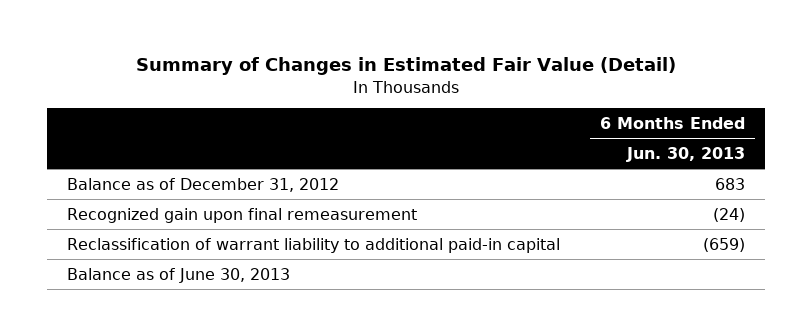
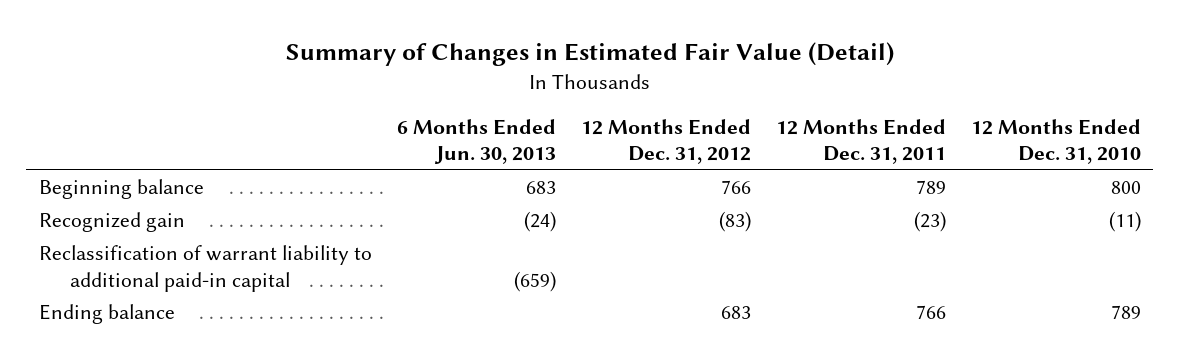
- | 6 Months Ended Jun. 30, 2013
+ | 6 Months Ended Jun. 30, 2013 | 12 Months Ended Dec. 31, 2012 | 12 Months Ended Dec. 31, 2011 | 12 Months Ended Dec. 31, 2010
- Balance as of December 31, 2012 | 683
- Recognized gain upon final remeasurement | (24)
+ Beginning balance | 683 | 766 | 789 | 800
+ Recognized gain | (24) | (83) | (23) | (11)
- Balance as of June 30, 2013
+ Ending balance | | 683 | 766 | 789

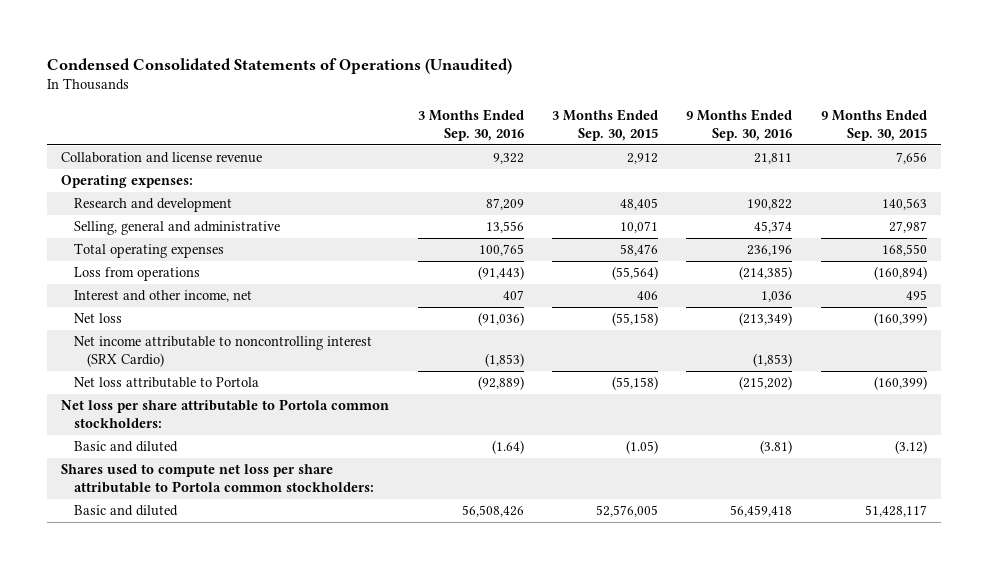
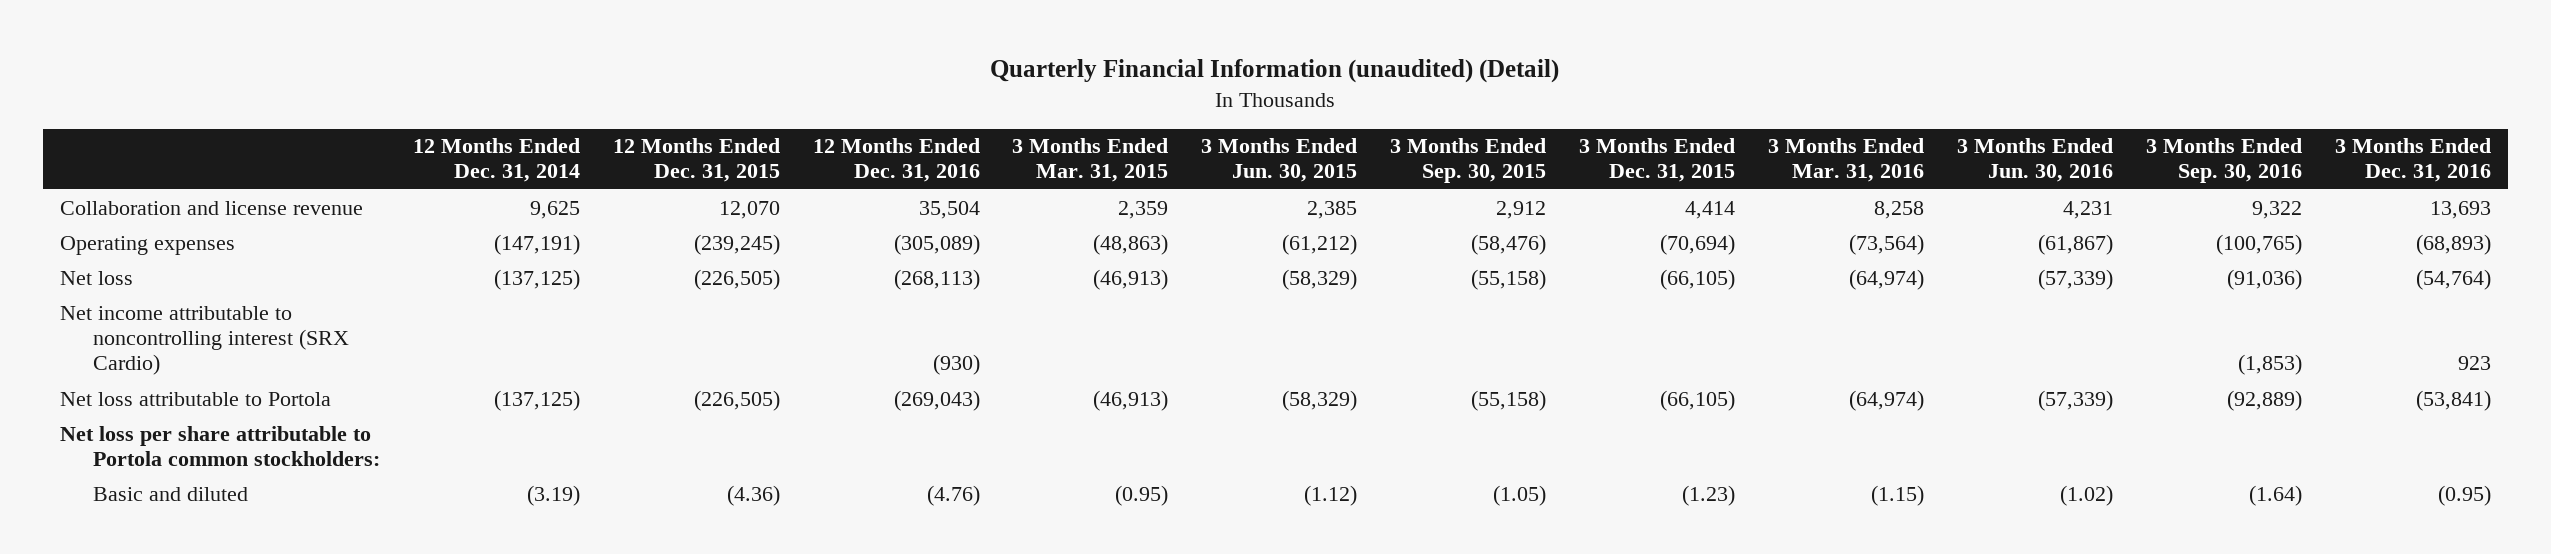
- Condensed Consolidated Statements of Operations (Unaudited)
+ Quarterly Financial Information (unaudited) (Detail)
- | 3 Months Ended Sep. 30, 2016 | 3 Months Ended Sep. 30, 2015 | 9 Months Ended Sep. 30, 2016 | 9 Months Ended Sep. 30, 2015
+ | 12 Months Ended Dec. 31, 2014 | 12 Months Ended Dec. 31, 2015 | 12 Months Ended Dec. 31, 2016 | 3 Months Ended Mar. 31, 2015 | 3 Months Ended Jun. 30, 2015 | 3 Months Ended Sep. 30, 2015 | 3 Months Ended Dec. 31, 2015 | 3 Months Ended Mar. 31, 2016 | 3 Months Ended Jun. 30, 2016 | 3 Months Ended Sep. 30, 2016 | 3 Months Ended Dec. 31, 2016
- Operating expenses:
- Research and development | 87,209 | 48,405 | 190,822 | 140,563
- Selling, general and administrative | 13,556 | 10,071 | 45,374 | 27,987
- Total operating expenses | 100,765 | 58,476 | 236,196 | 168,550
- Loss from operations | (91,443) | (55,564) | (214,385) | (160,894)
- Interest and other income, net | 407 | 406 | 1,036 | 495
+ Operating expenses | (147,191) | (239,245) | (305,089) | (48,863) | (61,212) | (58,476) | (70,694) | (73,564) | (61,867) | (100,765) | (68,893)
- Shares used to compute net loss per share attributable to Portola common stockholders:
- Basic and diluted | 56,508,426 | 52,576,005 | 56,459,418 | 51,428,117

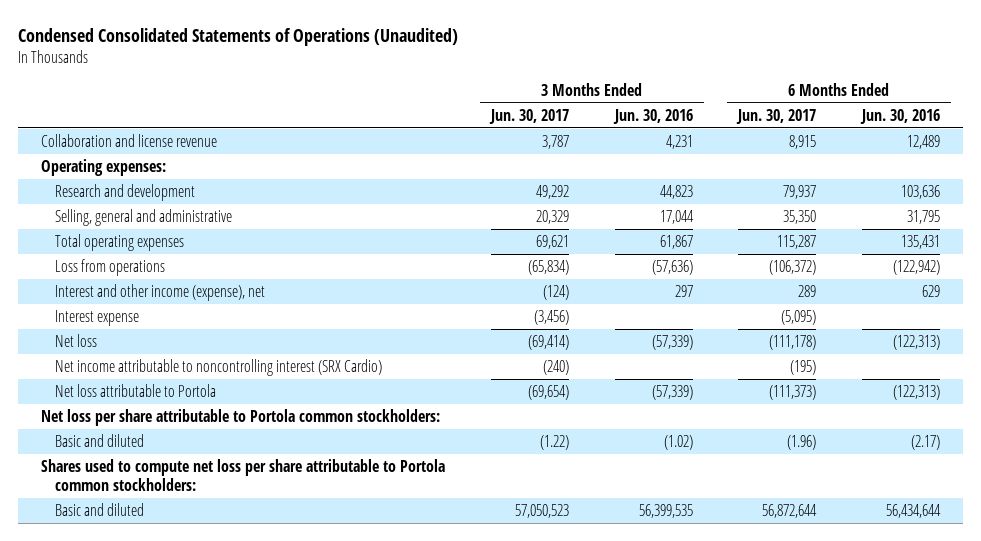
- Quarterly Financial Information (unaudited) (Detail)
+ Condensed Consolidated Statements of Operations (Unaudited)
- | 12 Months Ended Dec. 31, 2014 | 12 Months Ended Dec. 31, 2015 | 12 Months Ended Dec. 31, 2016 | 3 Months Ended Mar. 31, 2015 | 3 Months Ended Jun. 30, 2015 | 3 Months Ended Sep. 30, 2015 | 3 Months Ended Dec. 31, 2015 | 3 Months Ended Mar. 31, 2016 | 3 Months Ended Jun. 30, 2016 | 3 Months Ended Sep. 30, 2016 | 3 Months Ended Dec. 31, 2016
+ | 3 Months Ended Jun. 30, 2017 | 3 Months Ended Jun. 30, 2016 | 6 Months Ended Jun. 30, 2017 | 6 Months Ended Jun. 30, 2016
- Operating expenses | (147,191) | (239,245) | (305,089) | (48,863) | (61,212) | (58,476) | (70,694) | (73,564) | (61,867) | (100,765) | (68,893)
+ Operating expenses:
+ Research and development | 49,292 | 44,823 | 79,937 | 103,636
+ Selling, general and administrative | 20,329 | 17,044 | 35,350 | 31,795
+ Total operating expenses | 69,621 | 61,867 | 115,287 | 135,431
+ Loss from operations | (65,834) | (57,636) | (106,372) | (122,942)
+ Interest and other income (expense), net | (124) | 297 | 289 | 629
+ Interest expense | (3,456) | | (5,095) |
+ Shares used to compute net loss per share attributable to Portola common stockholders:
+ Basic and diluted | 57,050,523 | 56,399,535 | 56,872,644 | 56,434,644

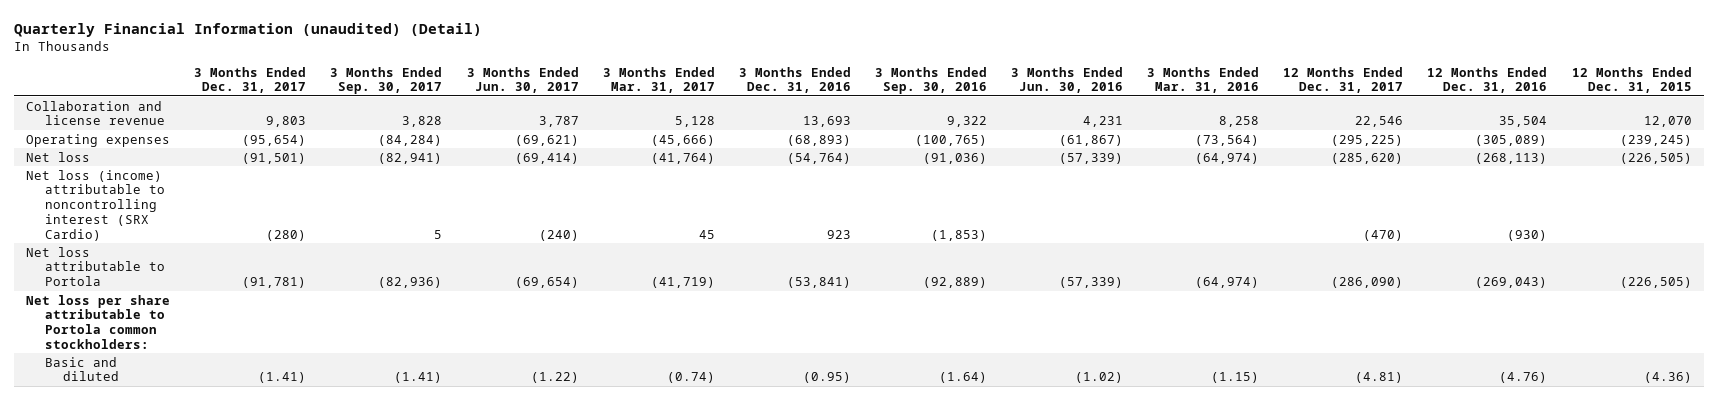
- Condensed Consolidated Statements of Operations (Unaudited)
+ Quarterly Financial Information (unaudited) (Detail)
- | 3 Months Ended Jun. 30, 2017 | 3 Months Ended Jun. 30, 2016 | 6 Months Ended Jun. 30, 2017 | 6 Months Ended Jun. 30, 2016
+ | 3 Months Ended Dec. 31, 2017 | 3 Months Ended Sep. 30, 2017 | 3 Months Ended Jun. 30, 2017 | 3 Months Ended Mar. 31, 2017 | 3 Months Ended Dec. 31, 2016 | 3 Months Ended Sep. 30, 2016 | 3 Months Ended Jun. 30, 2016 | 3 Months Ended Mar. 31, 2016 | 12 Months Ended Dec. 31, 2017 | 12 Months Ended Dec. 31, 2016 | 12 Months Ended Dec. 31, 2015
- Operating expenses:
- Research and development | 49,292 | 44,823 | 79,937 | 103,636
- Selling, general and administrative | 20,329 | 17,044 | 35,350 | 31,795
- Total operating expenses | 69,621 | 61,867 | 115,287 | 135,431
- Loss from operations | (65,834) | (57,636) | (106,372) | (122,942)
- Interest and other income (expense), net | (124) | 297 | 289 | 629
- Interest expense | (3,456) | | (5,095) |
+ Operating expenses | (95,654) | (84,284) | (69,621) | (45,666) | (68,893) | (100,765) | (61,867) | (73,564) | (295,225) | (305,089) | (239,245)
- Net income attributable to noncontrolling interest (SRX Cardio) | (240) | | (195) |
+ Net loss (income) attributable to noncontrolling interest (SRX Cardio) | (280) | 5 | (240) | 45 | 923 | (1,853) | | | (470) | (930) |
- Shares used to compute net loss per share attributable to Portola common stockholders:
- Basic and diluted | 57,050,523 | 56,399,535 | 56,872,644 | 56,434,644

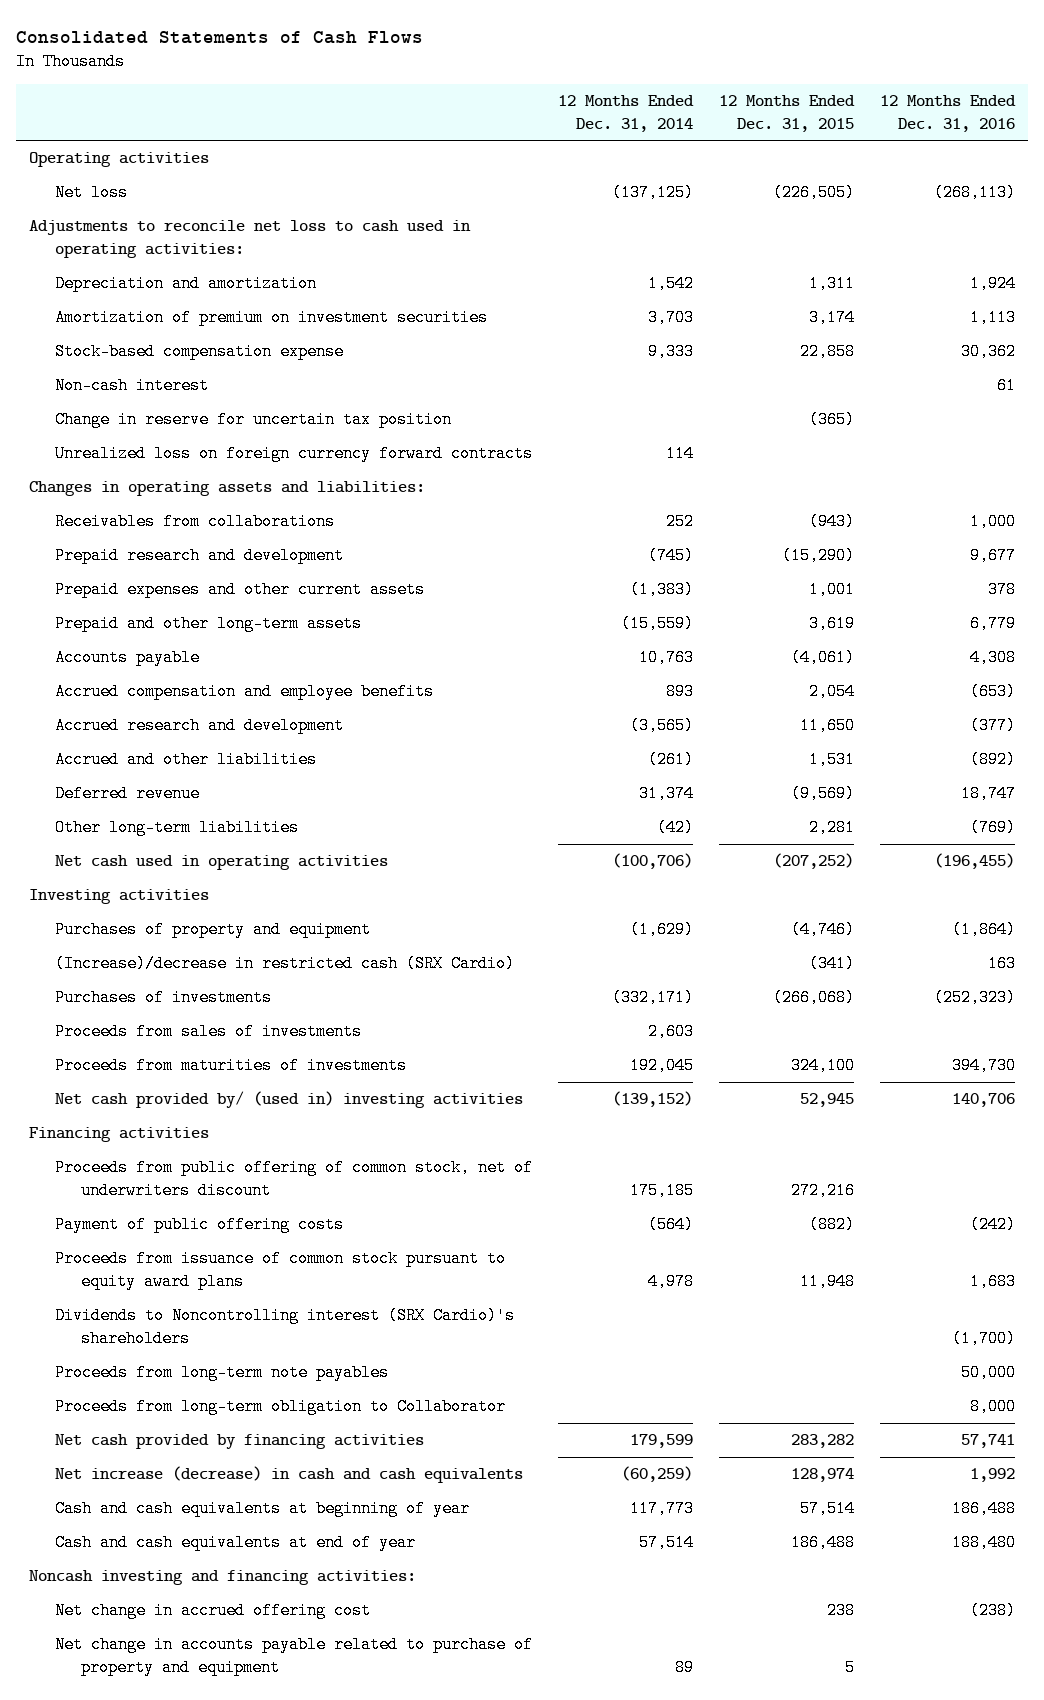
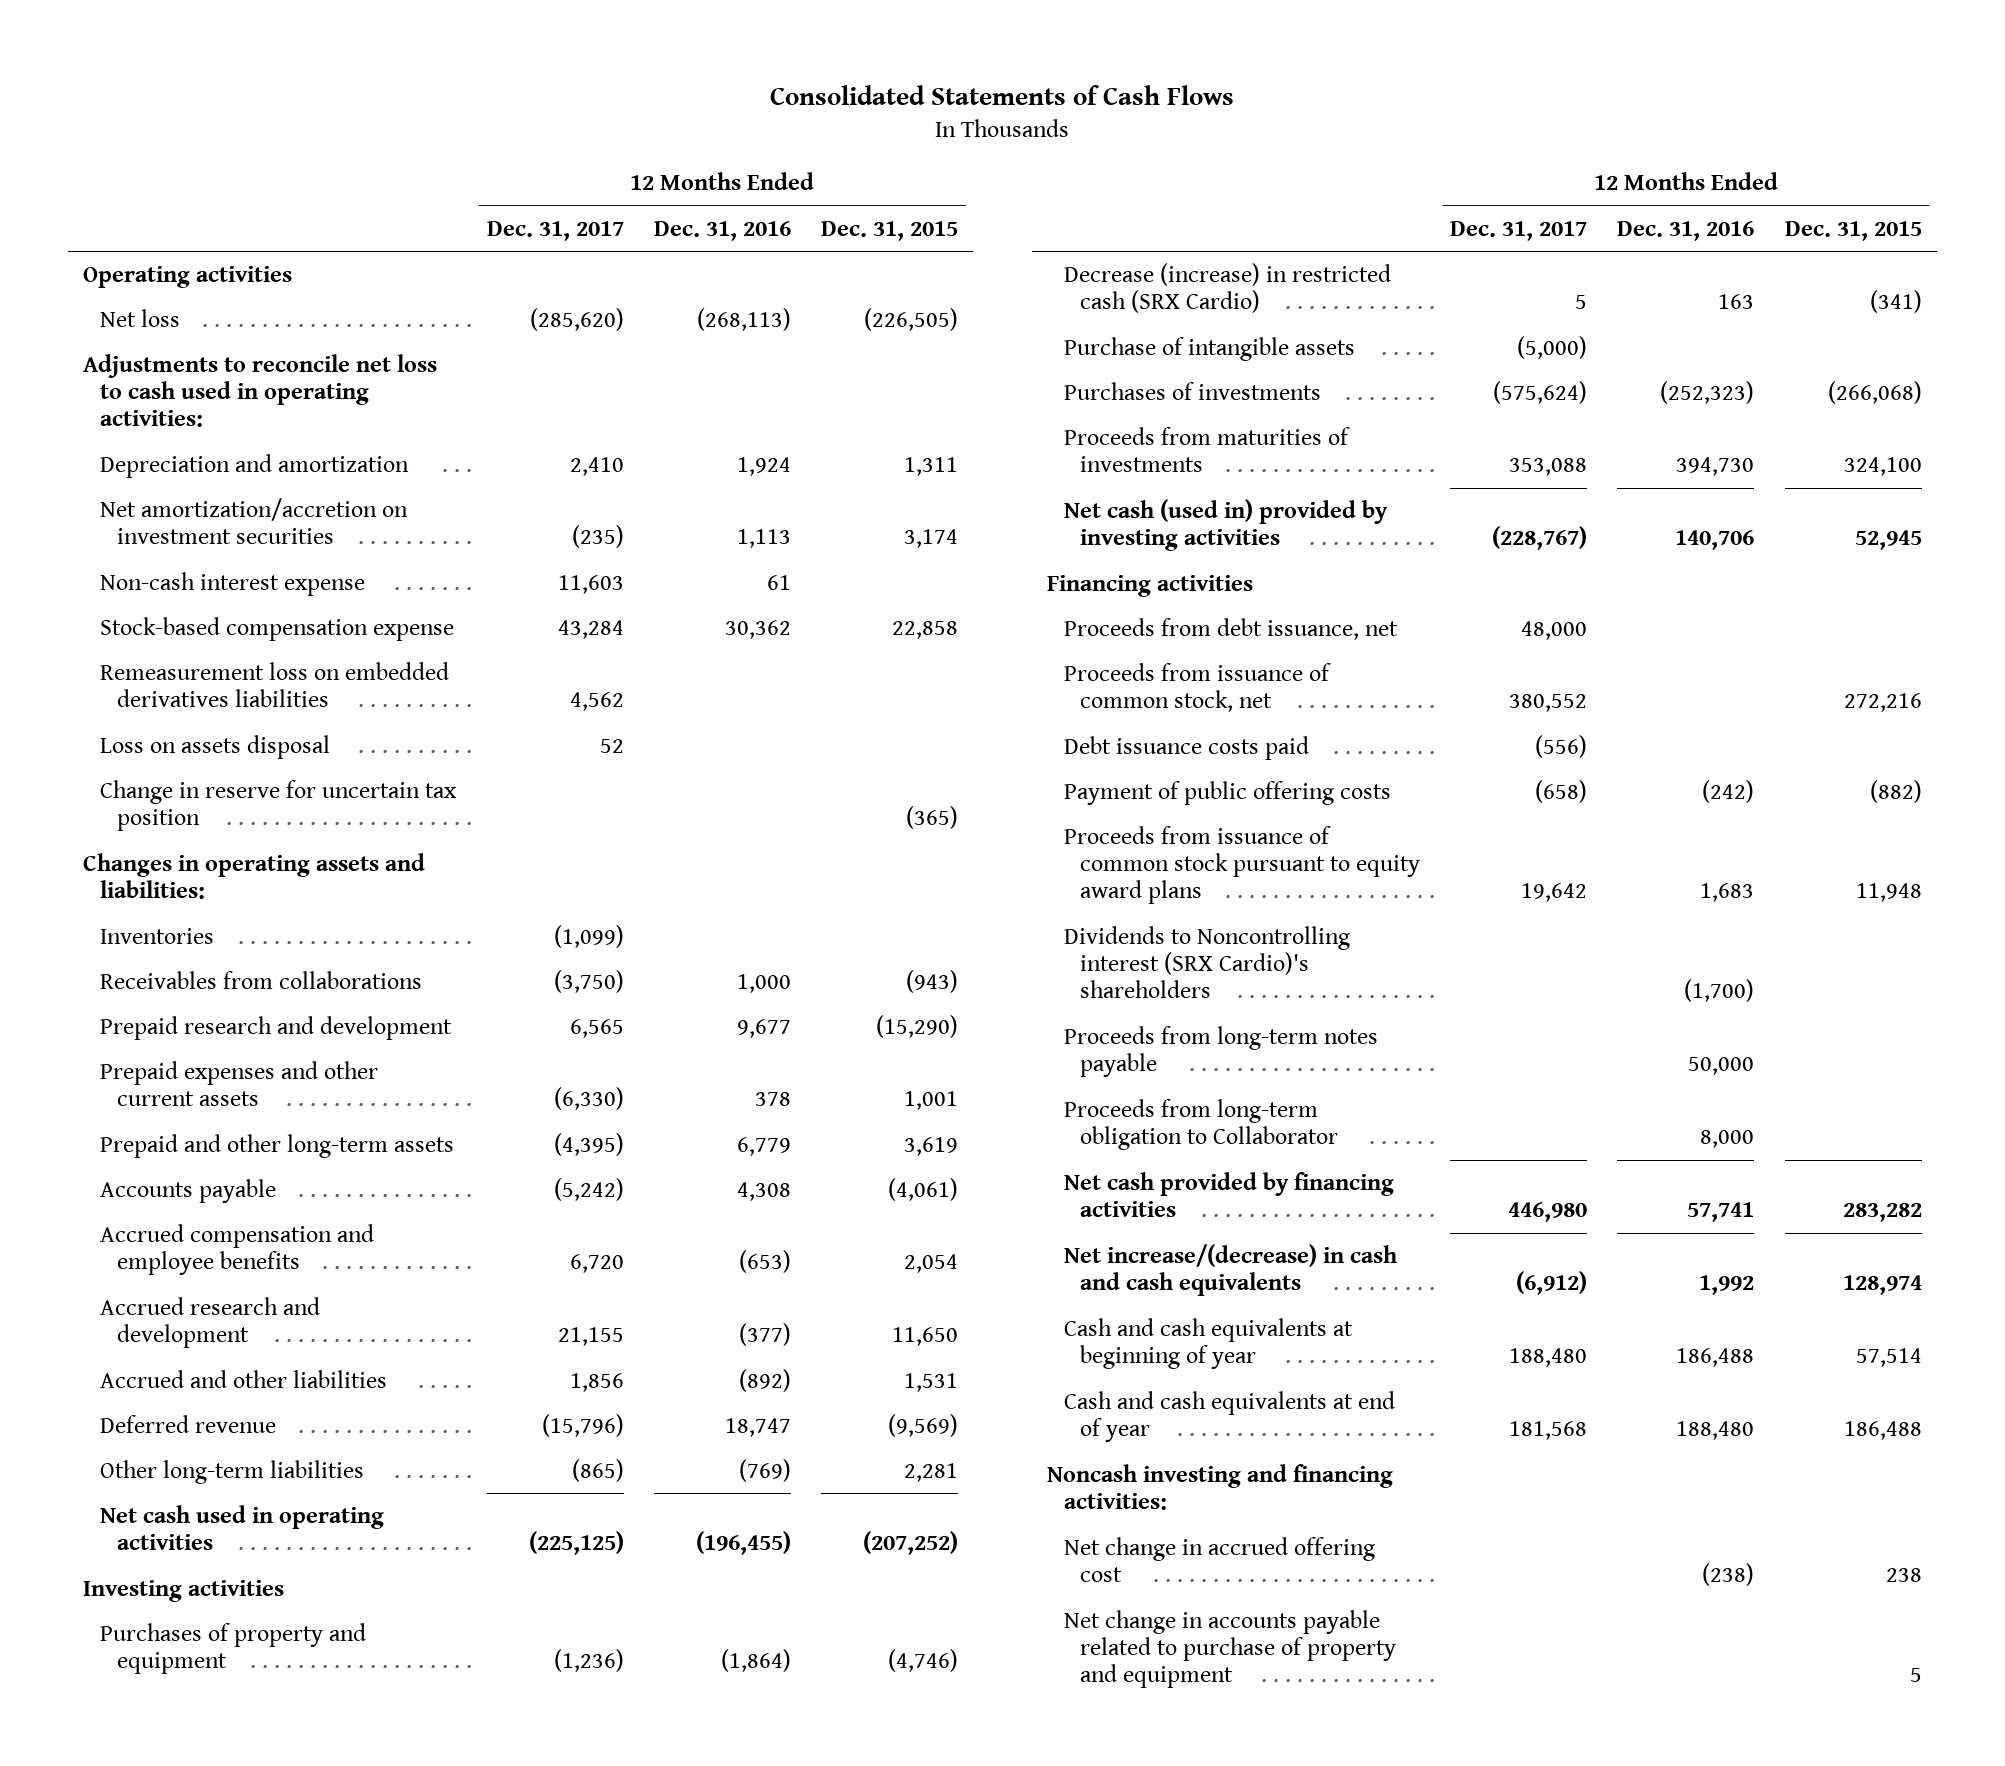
- | 12 Months Ended Dec. 31, 2014 | 12 Months Ended Dec. 31, 2015 | 12 Months Ended Dec. 31, 2016
+ | 12 Months Ended Dec. 31, 2017 | 12 Months Ended Dec. 31, 2016 | 12 Months Ended Dec. 31, 2015
- Amortization of premium on investment securities | 3,703 | 3,174 | 1,113
+ Net amortization/accretion on investment securities | (235) | 1,113 | 3,174
+ Non-cash interest expense | 11,603 | 61 |
- Non-cash interest | | | 61
+ Remeasurement loss on embedded derivatives liabilities | 4,562 | |
+ Loss on assets disposal | 52 | |
- Unrealized loss on foreign currency forward contracts | 114 | |
+ Inventories | (1,099) | |
- (Increase)/decrease in restricted cash (SRX Cardio) | | (341) | 163
+ Decrease (increase) in restricted cash (SRX Cardio) | 5 | 163 | (341)
+ Purchase of intangible assets | (5,000) | |
- Proceeds from sales of investments | 2,603 | |
- Net cash provided by/ (used in) investing activities | (139,152) | 52,945 | 140,706
+ Net cash (used in) provided by investing activities | (228,767) | 140,706 | 52,945
- Proceeds from public offering of common stock, net of underwriters discount | 175,185 | 272,216 |
+ Proceeds from debt issuance, net | 48,000 | |
+ Proceeds from issuance of common stock, net | 380,552 | | 272,216
+ Debt issuance costs paid | (556) | |
- Proceeds from long-term note payables | | | 50,000
+ Proceeds from long-term notes payable | | 50,000 |
- Net increase (decrease) in cash and cash equivalents | (60,259) | 128,974 | 1,992
+ Net increase/(decrease) in cash and cash equivalents | (6,912) | 1,992 | 128,974

